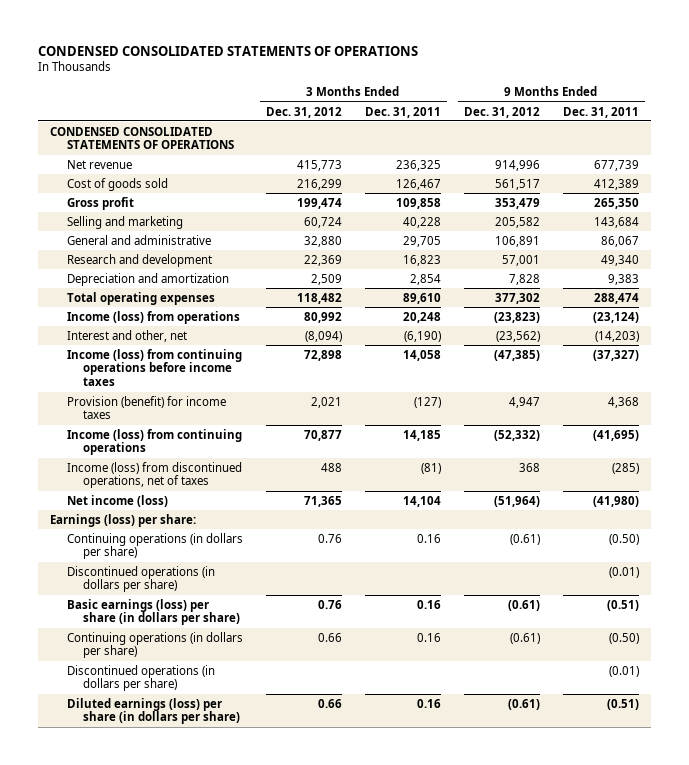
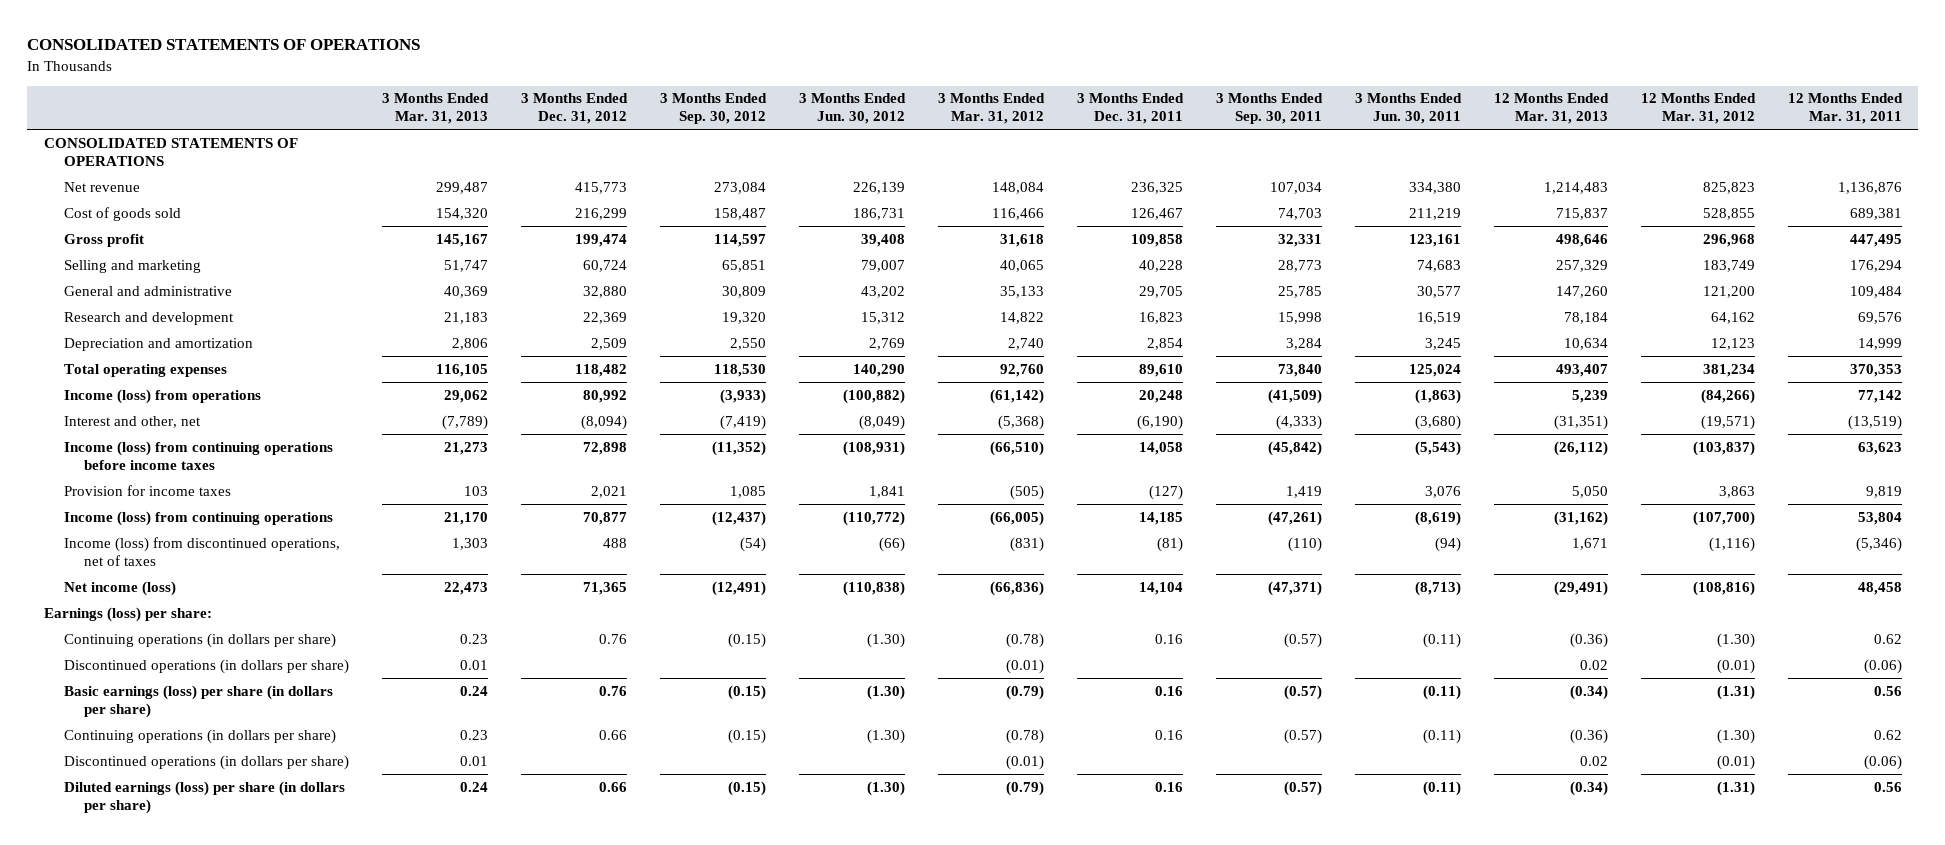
- CONDENSED CONSOLIDATED STATEMENTS OF OPERATIONS
+ CONSOLIDATED STATEMENTS OF OPERATIONS
- | 3 Months Ended Dec. 31, 2012 | 3 Months Ended Dec. 31, 2011 | 9 Months Ended Dec. 31, 2012 | 9 Months Ended Dec. 31, 2011
+ | 3 Months Ended Mar. 31, 2013 | 3 Months Ended Dec. 31, 2012 | 3 Months Ended Sep. 30, 2012 | 3 Months Ended Jun. 30, 2012 | 3 Months Ended Mar. 31, 2012 | 3 Months Ended Dec. 31, 2011 | 3 Months Ended Sep. 30, 2011 | 3 Months Ended Jun. 30, 2011 | 12 Months Ended Mar. 31, 2013 | 12 Months Ended Mar. 31, 2012 | 12 Months Ended Mar. 31, 2011
- CONDENSED CONSOLIDATED STATEMENTS OF OPERATIONS
+ CONSOLIDATED STATEMENTS OF OPERATIONS
- Provision (benefit) for income taxes | 2,021 | (127) | 4,947 | 4,368
+ Provision for income taxes | 103 | 2,021 | 1,085 | 1,841 | (505) | (127) | 1,419 | 3,076 | 5,050 | 3,863 | 9,819

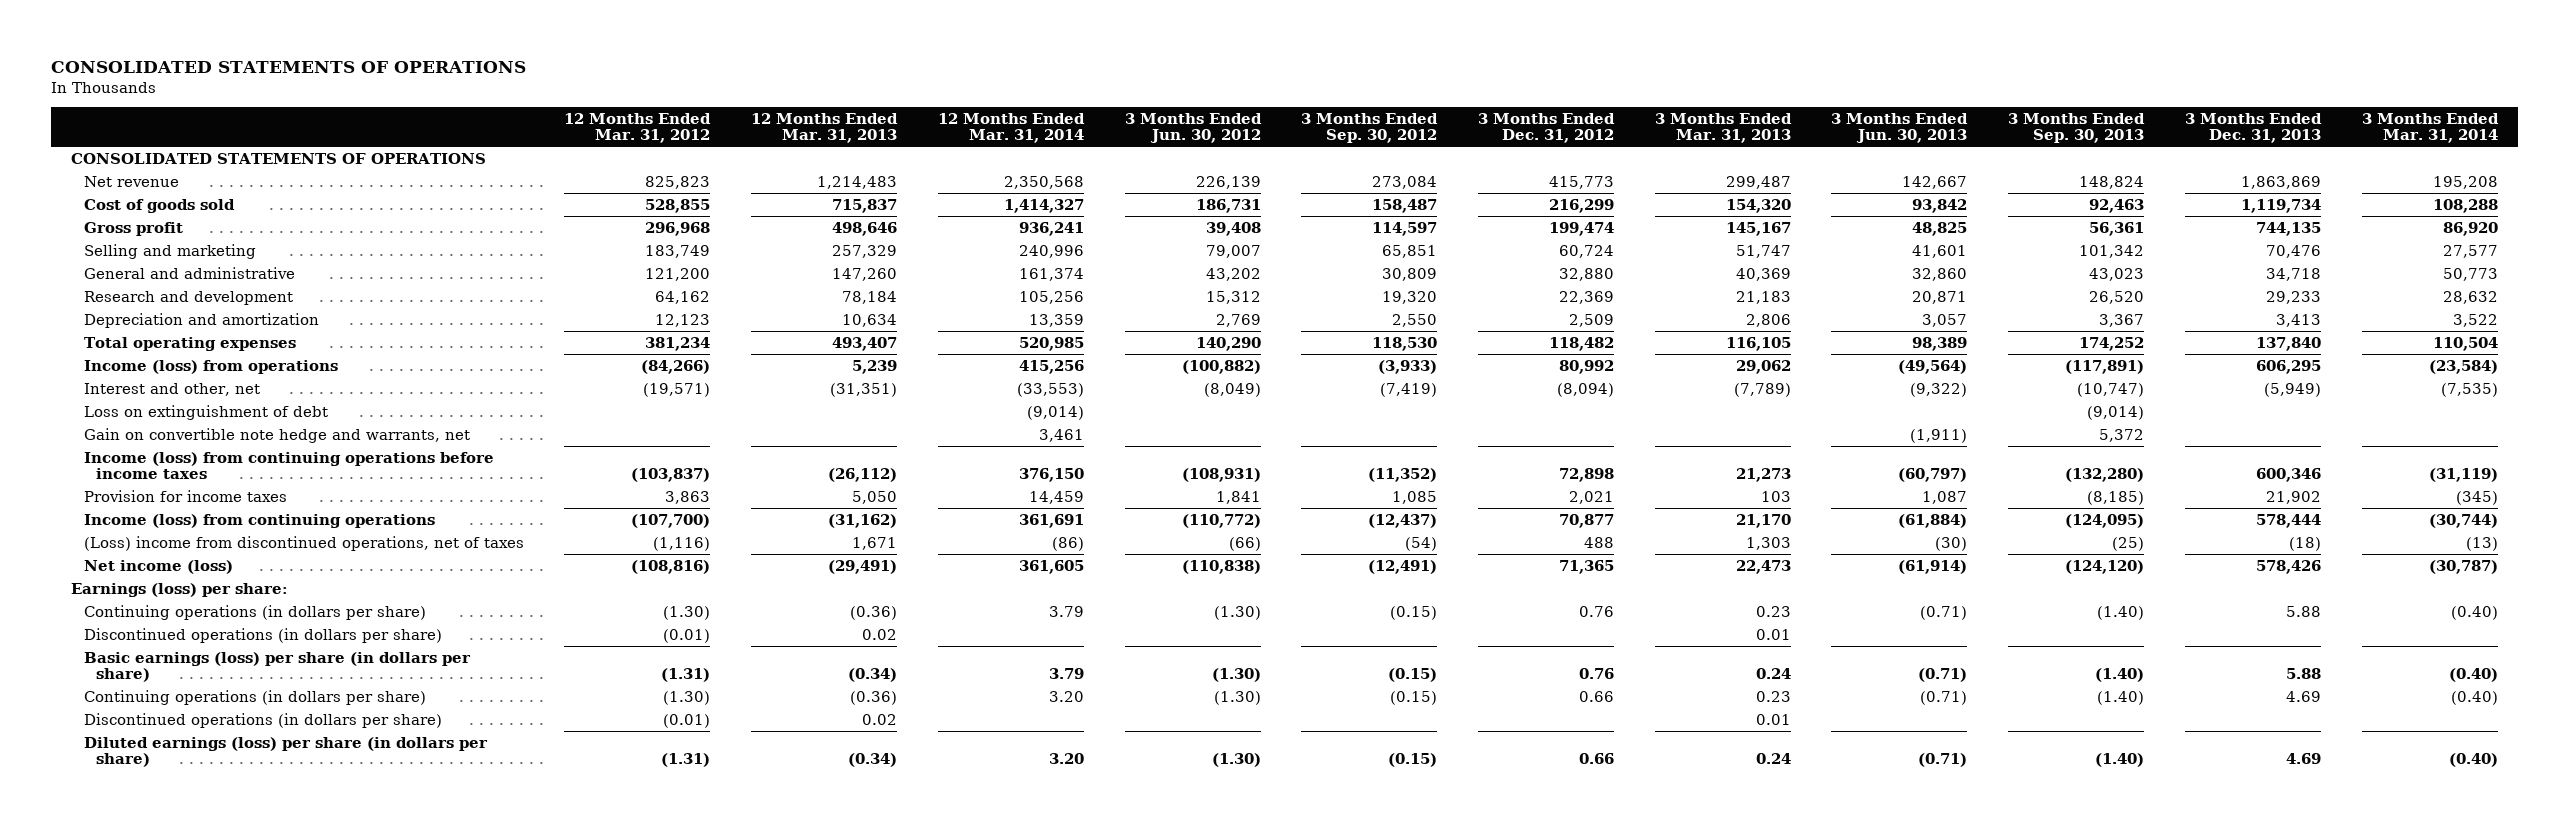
- | 3 Months Ended Mar. 31, 2013 | 3 Months Ended Dec. 31, 2012 | 3 Months Ended Sep. 30, 2012 | 3 Months Ended Jun. 30, 2012 | 3 Months Ended Mar. 31, 2012 | 3 Months Ended Dec. 31, 2011 | 3 Months Ended Sep. 30, 2011 | 3 Months Ended Jun. 30, 2011 | 12 Months Ended Mar. 31, 2013 | 12 Months Ended Mar. 31, 2012 | 12 Months Ended Mar. 31, 2011
+ | 12 Months Ended Mar. 31, 2012 | 12 Months Ended Mar. 31, 2013 | 12 Months Ended Mar. 31, 2014 | 3 Months Ended Jun. 30, 2012 | 3 Months Ended Sep. 30, 2012 | 3 Months Ended Dec. 31, 2012 | 3 Months Ended Mar. 31, 2013 | 3 Months Ended Jun. 30, 2013 | 3 Months Ended Sep. 30, 2013 | 3 Months Ended Dec. 31, 2013 | 3 Months Ended Mar. 31, 2014
+ Loss on extinguishment of debt | | | (9,014) | | | | | | (9,014) | |
+ Gain on convertible note hedge and warrants, net | | | 3,461 | | | | | (1,911) | 5,372 | |
- Income (loss) from discontinued operations, net of taxes | 1,303 | 488 | (54) | (66) | (831) | (81) | (110) | (94) | 1,671 | (1,116) | (5,346)
+ (Loss) income from discontinued operations, net of taxes | (1,116) | 1,671 | (86) | (66) | (54) | 488 | 1,303 | (30) | (25) | (18) | (13)

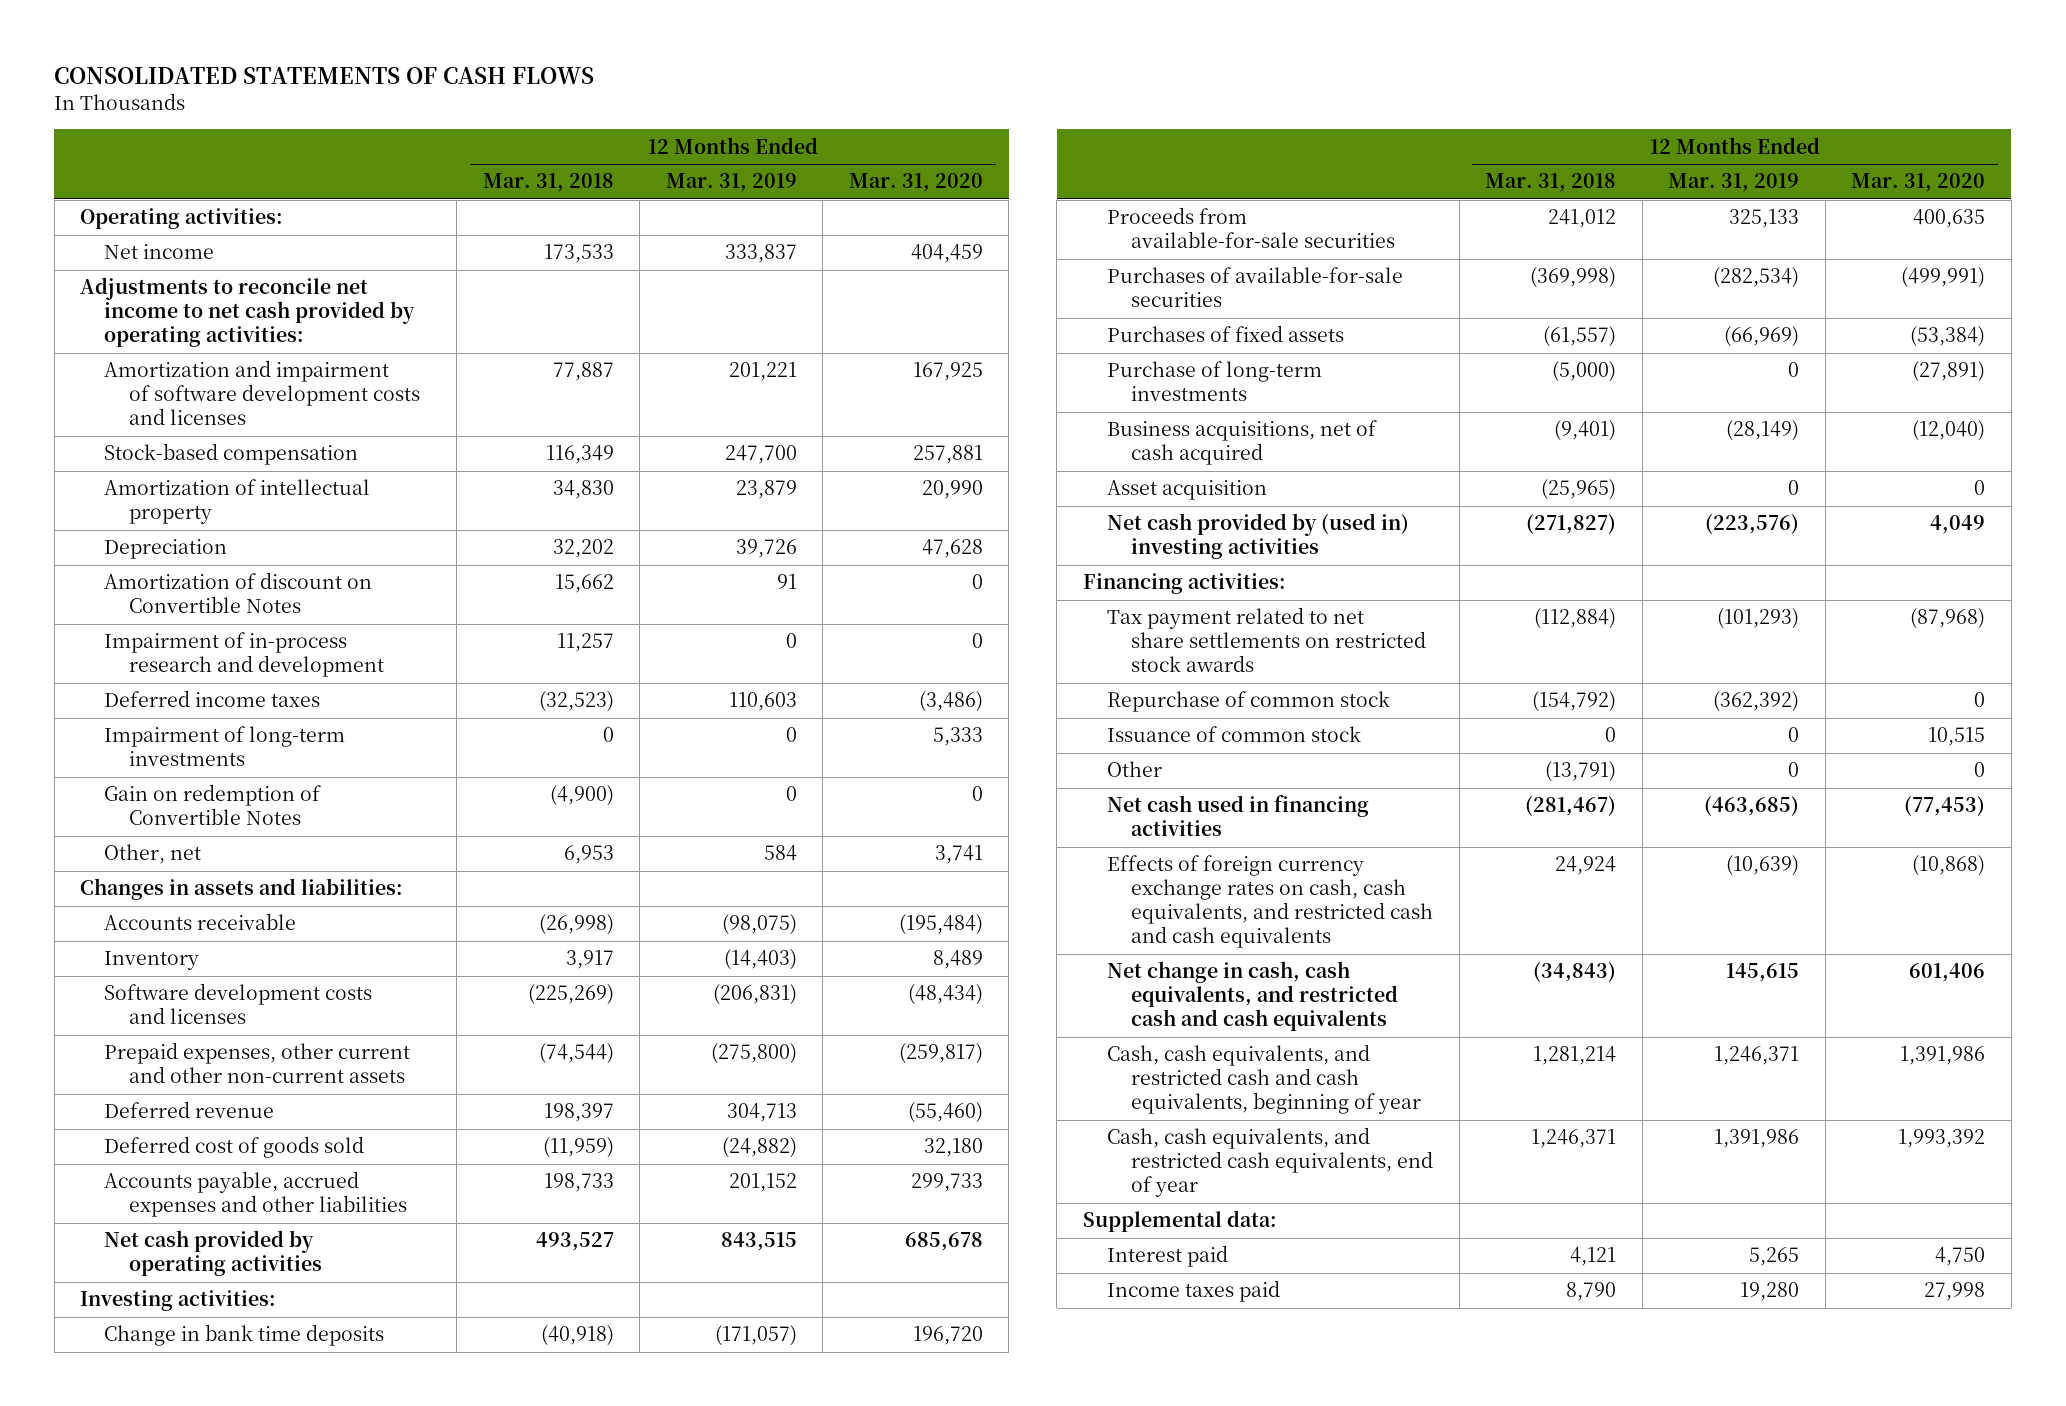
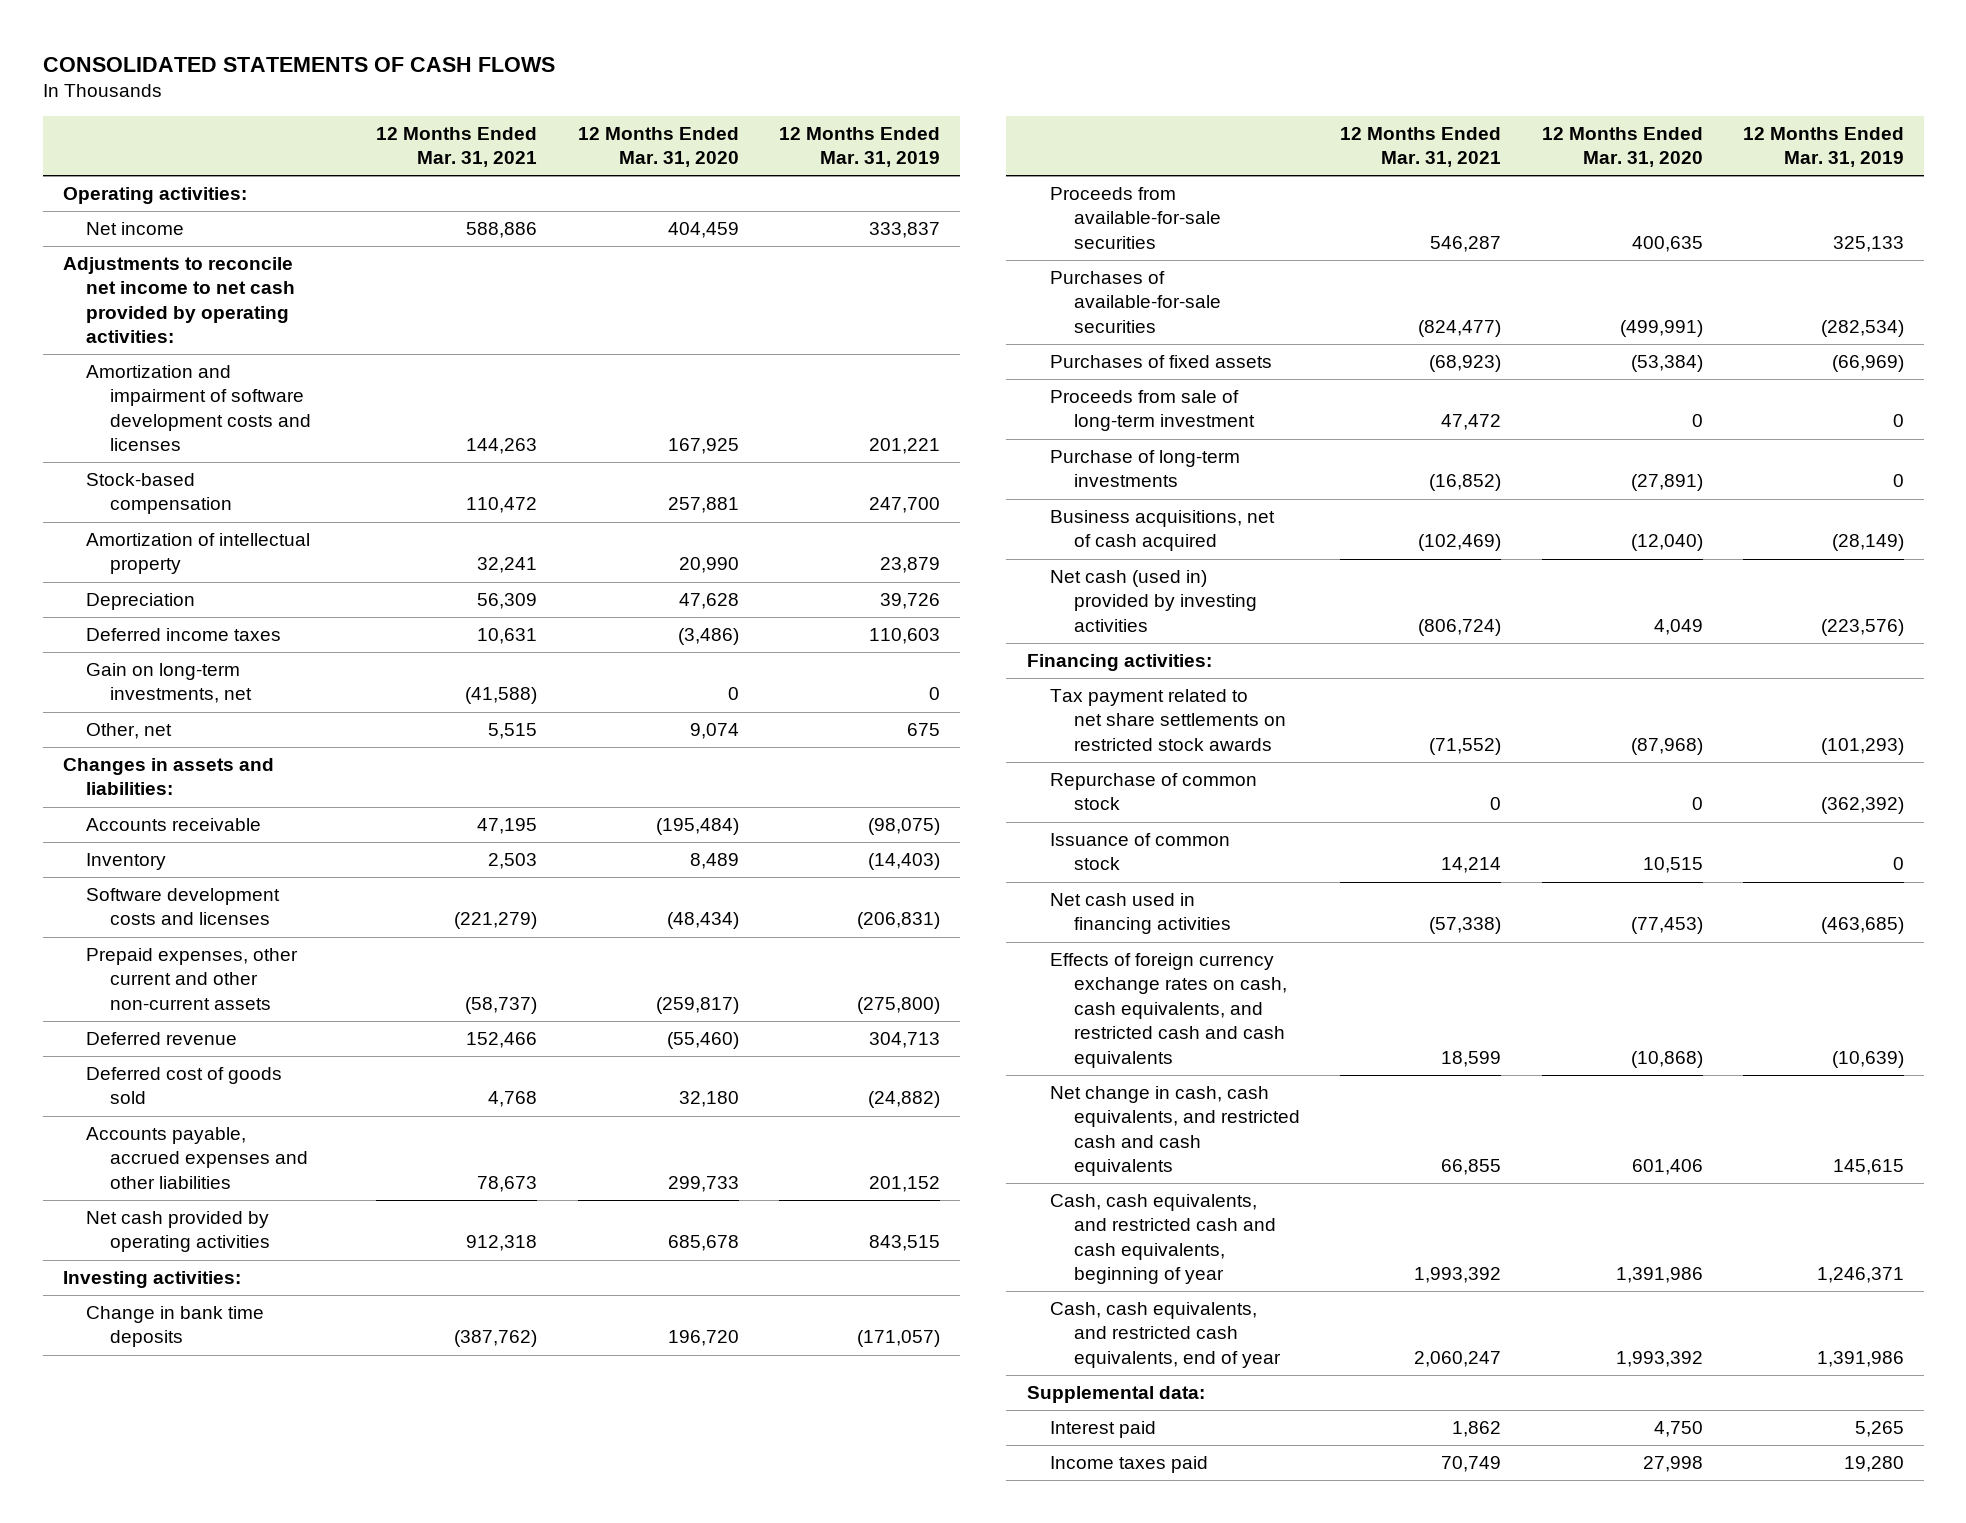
- | 12 Months Ended Mar. 31, 2018 | 12 Months Ended Mar. 31, 2019 | 12 Months Ended Mar. 31, 2020
+ | 12 Months Ended Mar. 31, 2021 | 12 Months Ended Mar. 31, 2020 | 12 Months Ended Mar. 31, 2019
- Amortization of discount on Convertible Notes | 15,662 | 91 | 0
- Impairment of in-process research and development | 11,257 | 0 | 0
- Impairment of long-term investments | 0 | 0 | 5,333
- Gain on redemption of Convertible Notes | (4,900) | 0 | 0
- Other, net | 6,953 | 584 | 3,741
+ Gain on long-term investments, net | (41,588) | 0 | 0
+ Other, net | 5,515 | 9,074 | 675
+ Proceeds from sale of long-term investment | 47,472 | 0 | 0
- Asset acquisition | (25,965) | 0 | 0
- Net cash provided by (used in) investing activities | (271,827) | (223,576) | 4,049
+ Net cash (used in) provided by investing activities | (806,724) | 4,049 | (223,576)
- Other | (13,791) | 0 | 0

